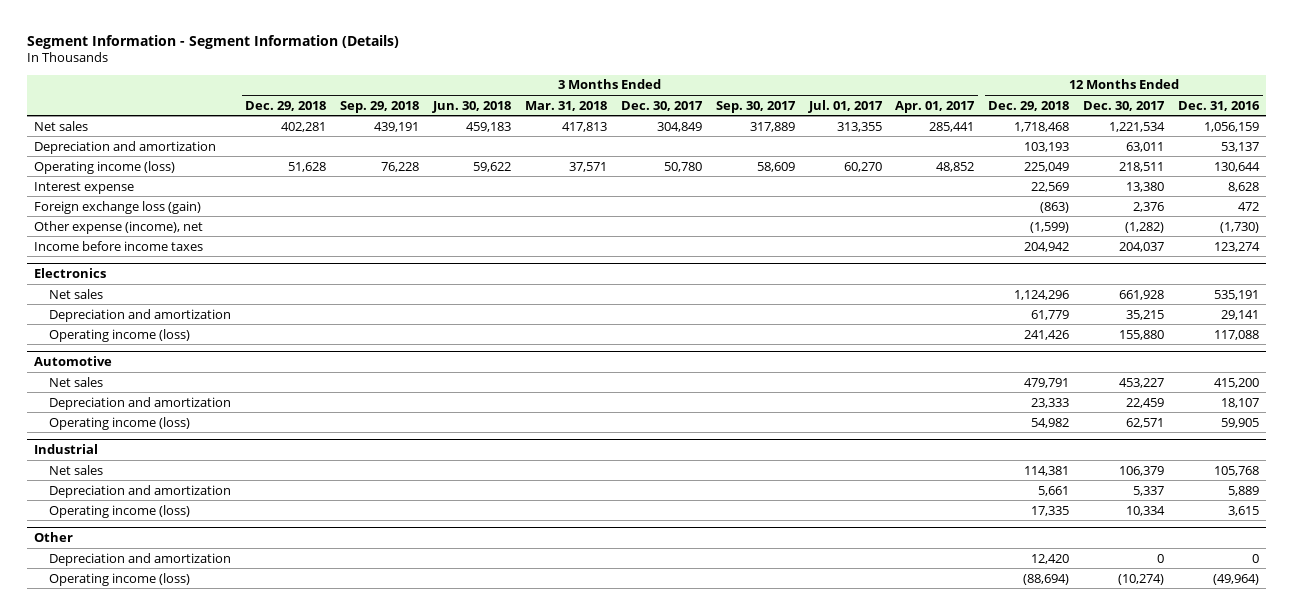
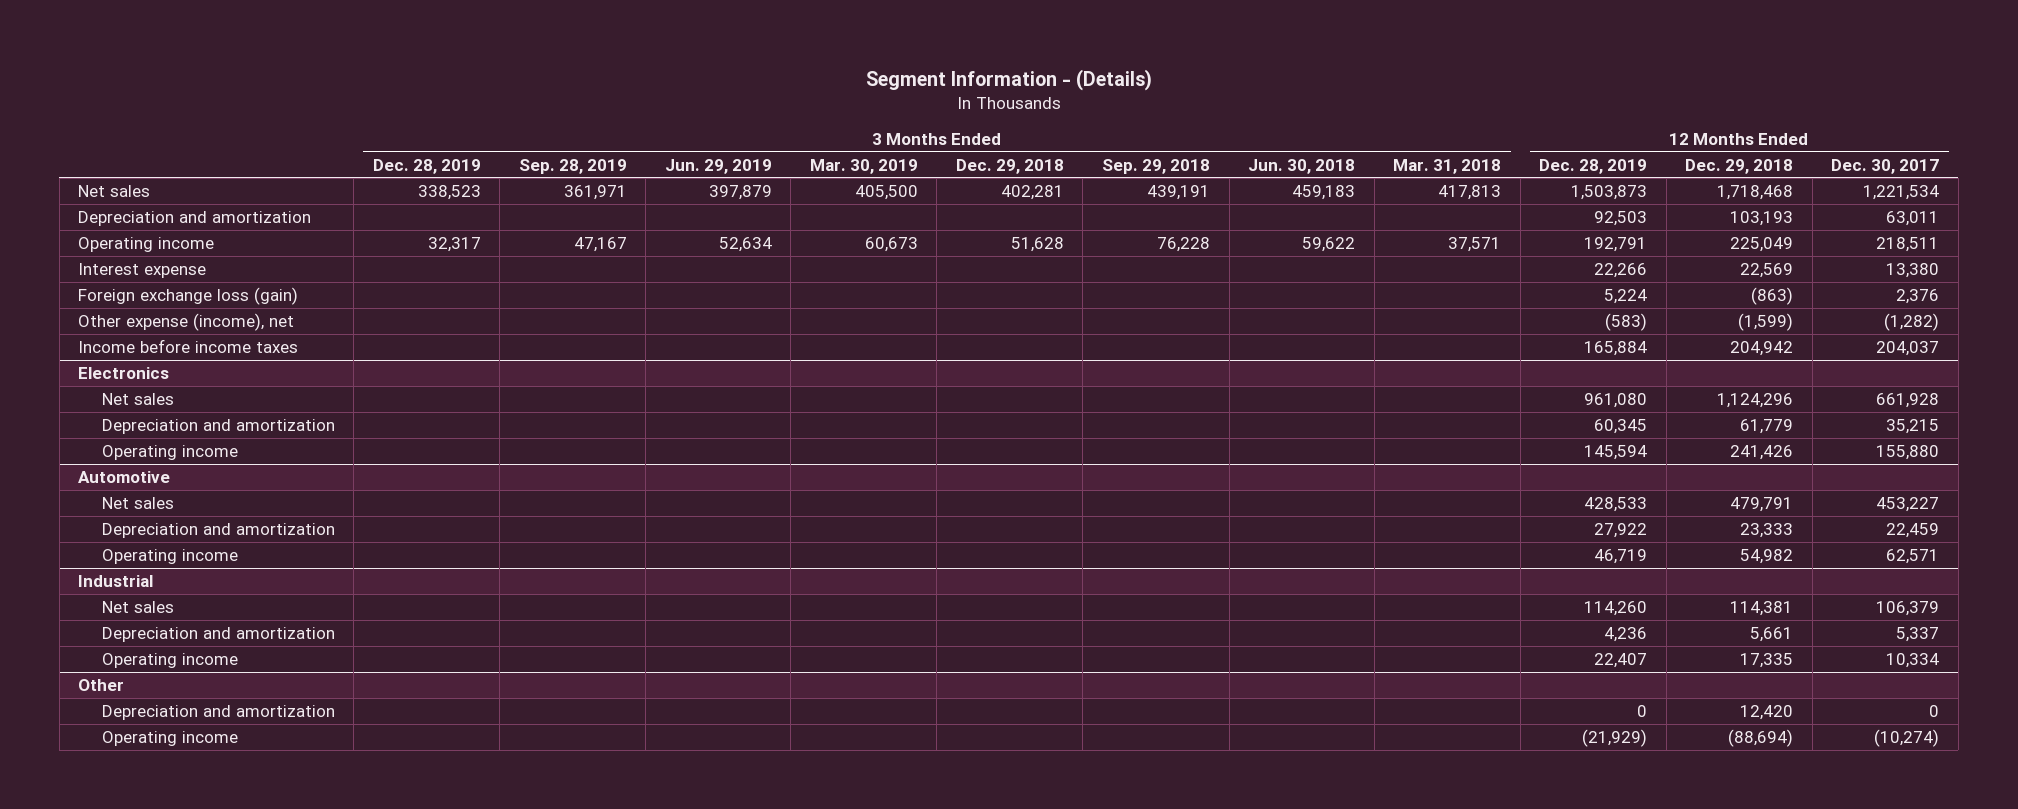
- Segment Information - Segment Information (Details)
+ Segment Information - (Details)
- | 3 Months Ended Dec. 29, 2018 | 3 Months Ended Sep. 29, 2018 | 3 Months Ended Jun. 30, 2018 | 3 Months Ended Mar. 31, 2018 | 3 Months Ended Dec. 30, 2017 | 3 Months Ended Sep. 30, 2017 | 3 Months Ended Jul. 01, 2017 | 3 Months Ended Apr. 01, 2017 | 12 Months Ended Dec. 29, 2018 | 12 Months Ended Dec. 30, 2017 | 12 Months Ended Dec. 31, 2016
+ | 3 Months Ended Dec. 28, 2019 | 3 Months Ended Sep. 28, 2019 | 3 Months Ended Jun. 29, 2019 | 3 Months Ended Mar. 30, 2019 | 3 Months Ended Dec. 29, 2018 | 3 Months Ended Sep. 29, 2018 | 3 Months Ended Jun. 30, 2018 | 3 Months Ended Mar. 31, 2018 | 12 Months Ended Dec. 28, 2019 | 12 Months Ended Dec. 29, 2018 | 12 Months Ended Dec. 30, 2017
- Operating income (loss) | 51,628 | 76,228 | 59,622 | 37,571 | 50,780 | 58,609 | 60,270 | 48,852 | 225,049 | 218,511 | 130,644
+ Operating income | 32,317 | 47,167 | 52,634 | 60,673 | 51,628 | 76,228 | 59,622 | 37,571 | 192,791 | 225,049 | 218,511
@ Electronics
- Operating income (loss) | | | | | | | | | 241,426 | 155,880 | 117,088
+ Operating income | | | | | | | | | 145,594 | 241,426 | 155,880
@ Automotive
- Operating income (loss) | | | | | | | | | 54,982 | 62,571 | 59,905
+ Operating income | | | | | | | | | 46,719 | 54,982 | 62,571
@ Industrial
- Operating income (loss) | | | | | | | | | 17,335 | 10,334 | 3,615
+ Operating income | | | | | | | | | 22,407 | 17,335 | 10,334
@ Other
- Operating income (loss) | | | | | | | | | (88,694) | (10,274) | (49,964)
+ Operating income | | | | | | | | | (21,929) | (88,694) | (10,274)

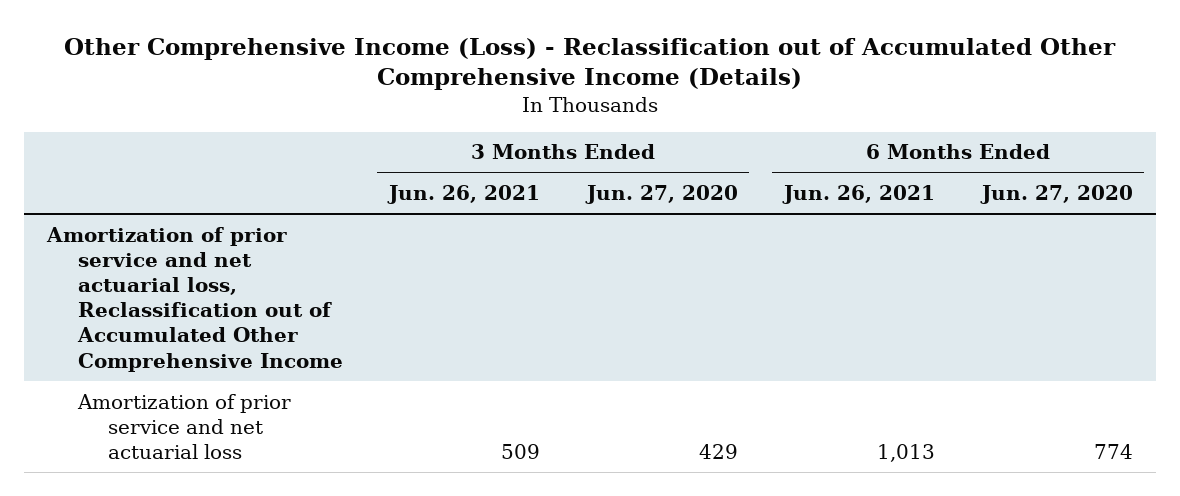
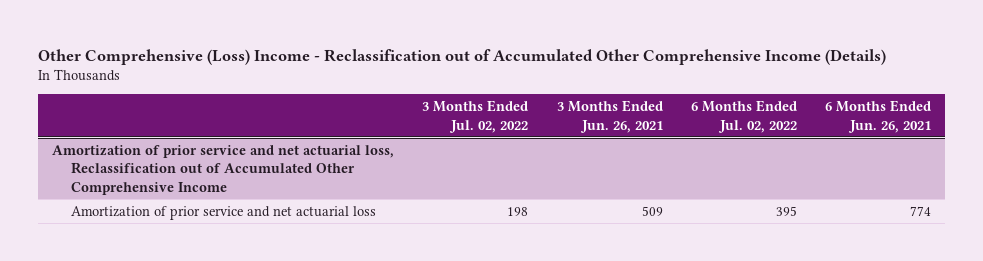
- Other Comprehensive Income (Loss) - Reclassification out of Accumulated Other Comprehensive Income (Details)
+ Other Comprehensive (Loss) Income - Reclassification out of Accumulated Other Comprehensive Income (Details)
- | 3 Months Ended Jun. 26, 2021 | 3 Months Ended Jun. 27, 2020 | 6 Months Ended Jun. 26, 2021 | 6 Months Ended Jun. 27, 2020
+ | 3 Months Ended Jul. 02, 2022 | 3 Months Ended Jun. 26, 2021 | 6 Months Ended Jul. 02, 2022 | 6 Months Ended Jun. 26, 2021
@ Amortization of prior service and net actuarial loss, Reclassification out of Accumulated Other Comprehensive Income
- Amortization of prior service and net actuarial loss | 509 | 429 | 1,013 | 774
+ Amortization of prior service and net actuarial loss | 198 | 509 | 395 | 774

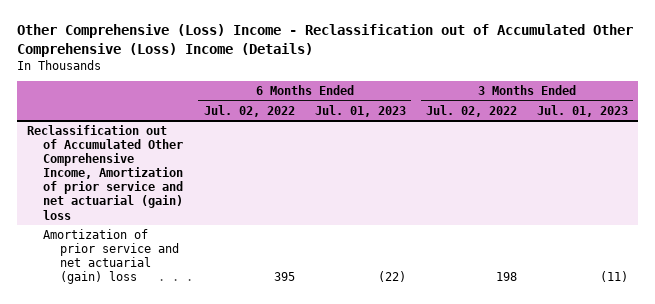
- Other Comprehensive (Loss) Income - Reclassification out of Accumulated Other Comprehensive Income (Details)
+ Other Comprehensive (Loss) Income - Reclassification out of Accumulated Other Comprehensive (Loss) Income (Details)
- | 3 Months Ended Jul. 02, 2022 | 3 Months Ended Jun. 26, 2021 | 6 Months Ended Jul. 02, 2022 | 6 Months Ended Jun. 26, 2021
+ | 6 Months Ended Jul. 02, 2022 | 6 Months Ended Jul. 01, 2023 | 3 Months Ended Jul. 02, 2022 | 3 Months Ended Jul. 01, 2023
- Amortization of prior service and net actuarial loss, Reclassification out of Accumulated Other Comprehensive Income
- Amortization of prior service and net actuarial loss | 198 | 509 | 395 | 774
+ Reclassification out of Accumulated Other Comprehensive Income, Amortization of prior service and net actuarial (gain) loss
+ Amortization of prior service and net actuarial (gain) loss | 395 | (22) | 198 | (11)

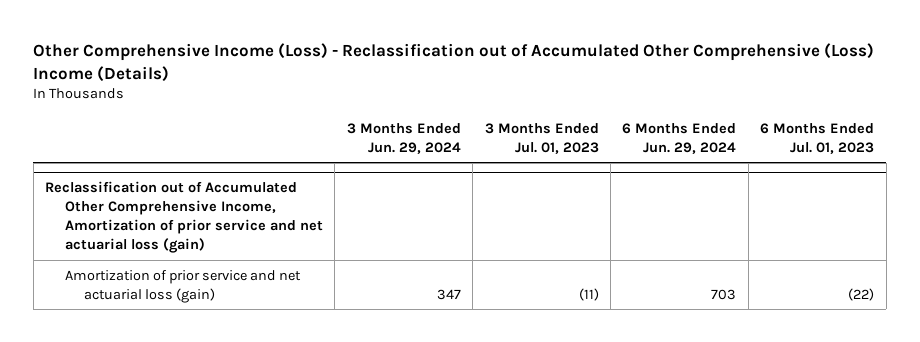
- Other Comprehensive (Loss) Income - Reclassification out of Accumulated Other Comprehensive (Loss) Income (Details)
+ Other Comprehensive Income (Loss) - Reclassification out of Accumulated Other Comprehensive (Loss) Income (Details)
- | 6 Months Ended Jul. 02, 2022 | 6 Months Ended Jul. 01, 2023 | 3 Months Ended Jul. 02, 2022 | 3 Months Ended Jul. 01, 2023
+ | 3 Months Ended Jun. 29, 2024 | 3 Months Ended Jul. 01, 2023 | 6 Months Ended Jun. 29, 2024 | 6 Months Ended Jul. 01, 2023
- Reclassification out of Accumulated Other Comprehensive Income, Amortization of prior service and net actuarial (gain) loss
- Amortization of prior service and net actuarial (gain) loss | 395 | (22) | 198 | (11)
+ Reclassification out of Accumulated Other Comprehensive Income, Amortization of prior service and net actuarial loss (gain)
+ Amortization of prior service and net actuarial loss (gain) | 347 | (11) | 703 | (22)

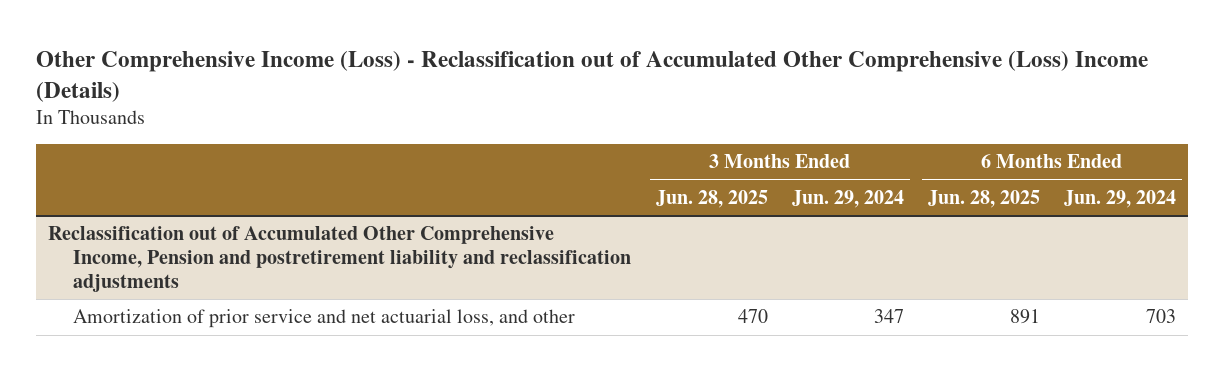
- | 3 Months Ended Jun. 29, 2024 | 3 Months Ended Jul. 01, 2023 | 6 Months Ended Jun. 29, 2024 | 6 Months Ended Jul. 01, 2023
+ | 3 Months Ended Jun. 28, 2025 | 3 Months Ended Jun. 29, 2024 | 6 Months Ended Jun. 28, 2025 | 6 Months Ended Jun. 29, 2024
- Reclassification out of Accumulated Other Comprehensive Income, Amortization of prior service and net actuarial loss (gain)
- Amortization of prior service and net actuarial loss (gain) | 347 | (11) | 703 | (22)
+ Reclassification out of Accumulated Other Comprehensive Income, Pension and postretirement liability and reclassification adjustments
+ Amortization of prior service and net actuarial loss, and other | 470 | 347 | 891 | 703

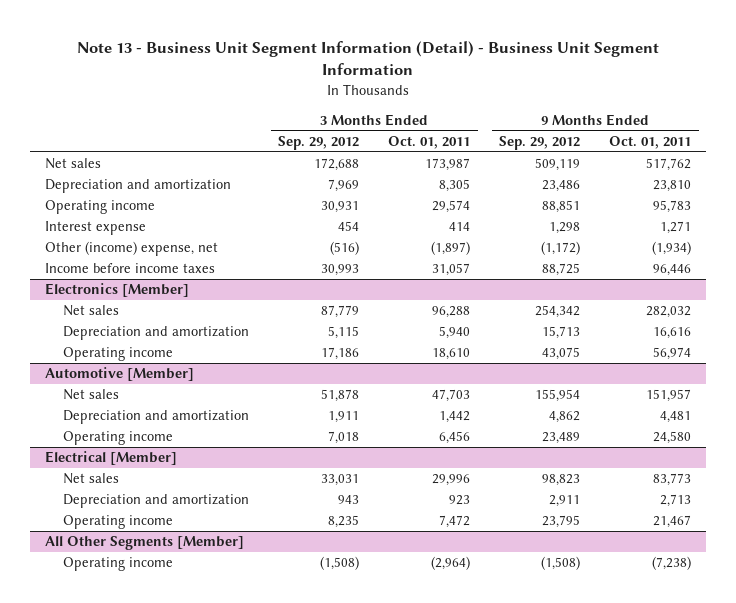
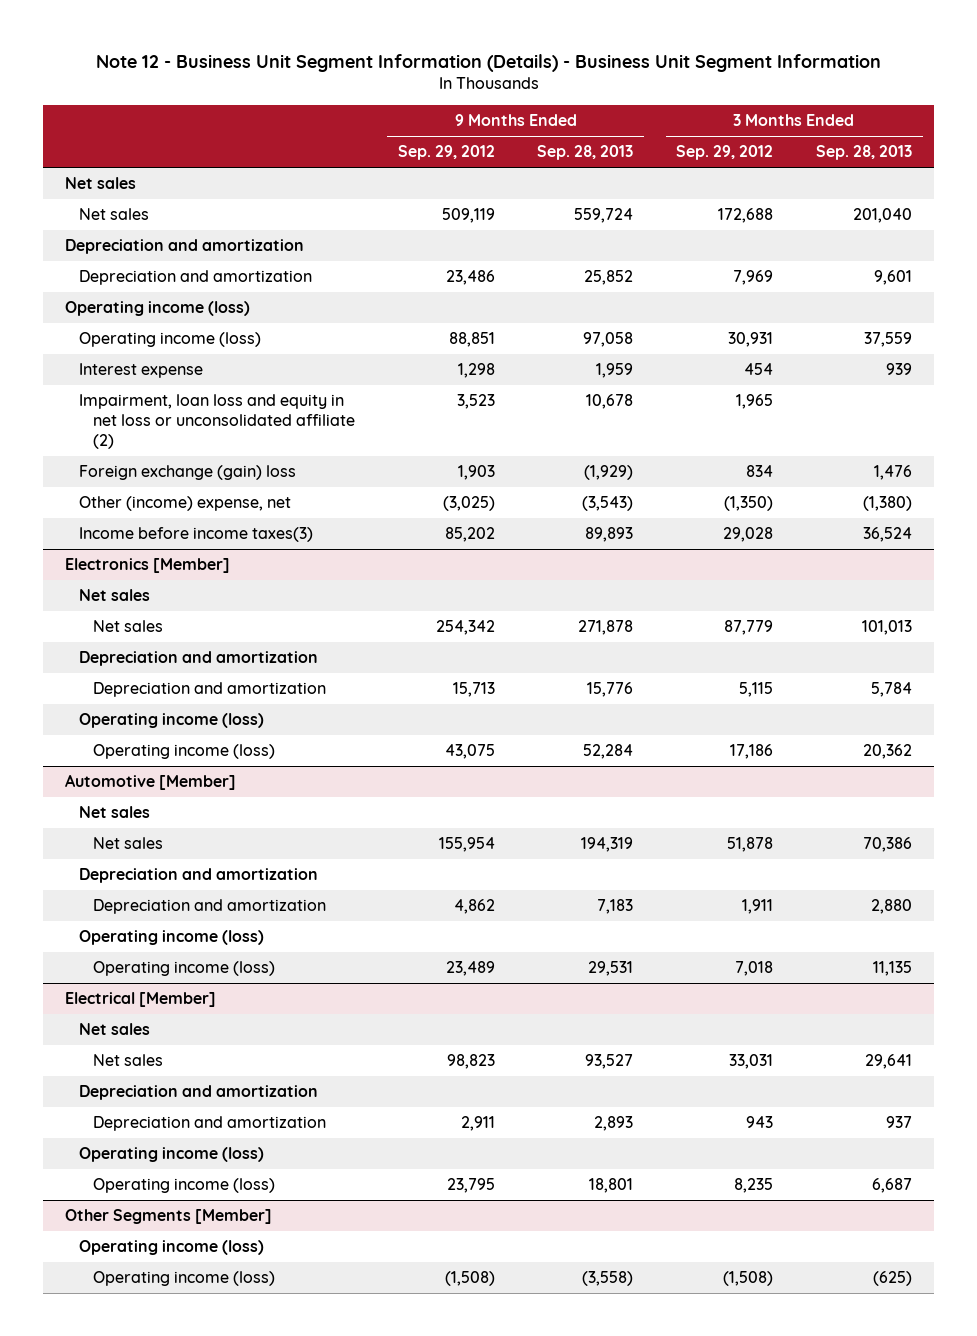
- Note 13 - Business Unit Segment Information (Detail) - Business Unit Segment Information
+ Note 12 - Business Unit Segment Information (Details) - Business Unit Segment Information
- | 3 Months Ended Sep. 29, 2012 | 3 Months Ended Oct. 01, 2011 | 9 Months Ended Sep. 29, 2012 | 9 Months Ended Oct. 01, 2011
+ | 9 Months Ended Sep. 29, 2012 | 9 Months Ended Sep. 28, 2013 | 3 Months Ended Sep. 29, 2012 | 3 Months Ended Sep. 28, 2013
+ Net sales
+ Depreciation and amortization
- Operating income | 30,931 | 29,574 | 88,851 | 95,783
+ Operating income (loss)
+ Operating income (loss) | 88,851 | 97,058 | 30,931 | 37,559
- Other (income) expense, net | (516) | (1,897) | (1,172) | (1,934)
- Income before income taxes | 30,993 | 31,057 | 88,725 | 96,446
+ Impairment, loan loss and equity in net loss or unconsolidated affiliate (2) | 3,523 | 10,678 | 1,965 |
+ Foreign exchange (gain) loss | 1,903 | (1,929) | 834 | 1,476
+ Other (income) expense, net | (3,025) | (3,543) | (1,350) | (1,380)
+ Income before income taxes(3) | 85,202 | 89,893 | 29,028 | 36,524
@ Electronics [Member]
+ Net sales
+ Depreciation and amortization
- Operating income | 17,186 | 18,610 | 43,075 | 56,974
+ Operating income (loss)
+ Operating income (loss) | 43,075 | 52,284 | 17,186 | 20,362
@ Automotive [Member]
+ Net sales
+ Depreciation and amortization
- Operating income | 7,018 | 6,456 | 23,489 | 24,580
+ Operating income (loss)
+ Operating income (loss) | 23,489 | 29,531 | 7,018 | 11,135
@ Electrical [Member]
+ Net sales
+ Depreciation and amortization
- Operating income | 8,235 | 7,472 | 23,795 | 21,467
- All Other Segments [Member]
- Operating income | (1,508) | (2,964) | (1,508) | (7,238)
@ Electrical [Member]
+ Operating income (loss)
+ Operating income (loss) | 23,795 | 18,801 | 8,235 | 6,687
+ Other Segments [Member]
+ Operating income (loss)
+ Operating income (loss) | (1,508) | (3,558) | (1,508) | (625)

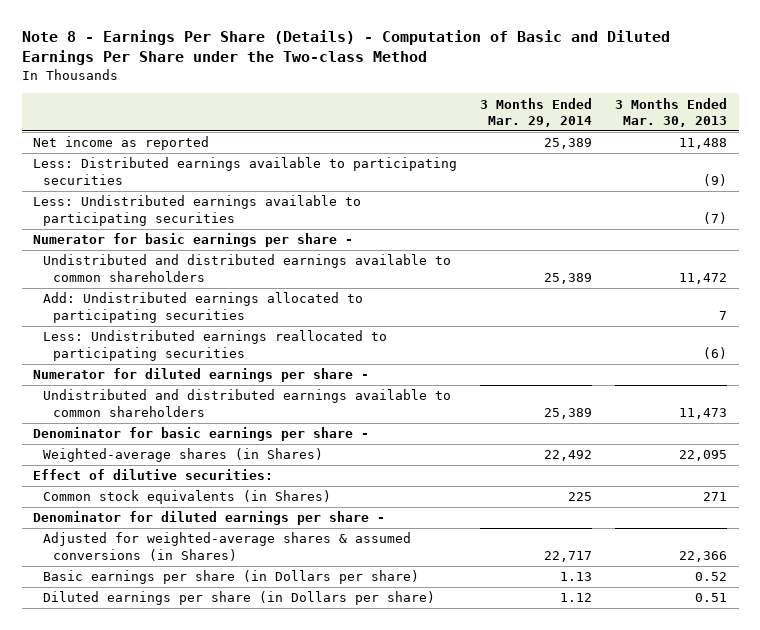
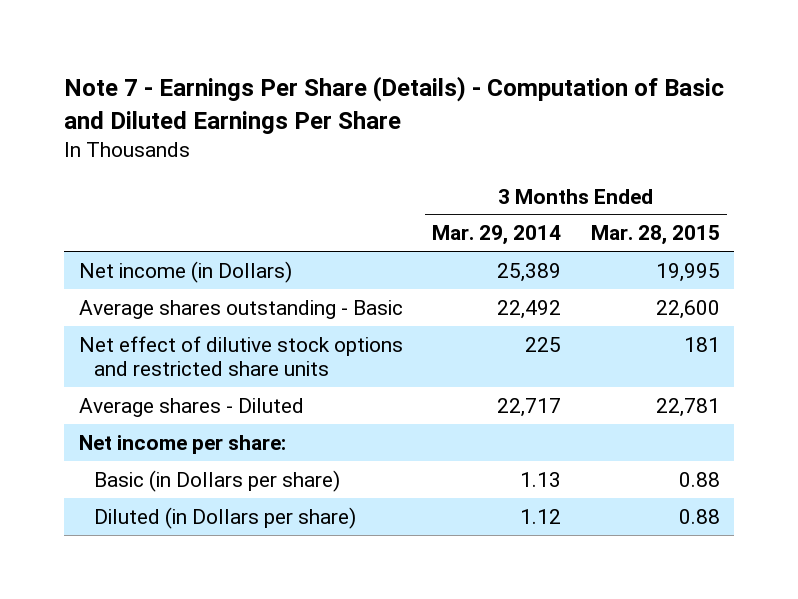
- Note 8 - Earnings Per Share (Details) - Computation of Basic and Diluted Earnings Per Share under the Two-class Method
+ Note 7 - Earnings Per Share (Details) - Computation of Basic and Diluted Earnings Per Share
- | 3 Months Ended Mar. 29, 2014 | 3 Months Ended Mar. 30, 2013
+ | 3 Months Ended Mar. 29, 2014 | 3 Months Ended Mar. 28, 2015
- Net income as reported | 25,389 | 11,488
- Less: Distributed earnings available to participating securities | | (9)
- Less: Undistributed earnings available to participating securities | | (7)
- Numerator for basic earnings per share -
- Undistributed and distributed earnings available to common shareholders | 25,389 | 11,472
- Add: Undistributed earnings allocated to participating securities | | 7
- Less: Undistributed earnings reallocated to participating securities | | (6)
- Numerator for diluted earnings per share -
- Undistributed and distributed earnings available to common shareholders | 25,389 | 11,473
- Denominator for basic earnings per share -
- Weighted-average shares (in Shares) | 22,492 | 22,095
- Effect of dilutive securities:
- Common stock equivalents (in Shares) | 225 | 271
- Denominator for diluted earnings per share -
- Adjusted for weighted-average shares & assumed conversions (in Shares) | 22,717 | 22,366
- Basic earnings per share (in Dollars per share) | 1.13 | 0.52
- Diluted earnings per share (in Dollars per share) | 1.12 | 0.51
+ Net income (in Dollars) | 25,389 | 19,995
+ Average shares outstanding - Basic | 22,492 | 22,600
+ Net effect of dilutive stock options and restricted share units | 225 | 181
+ Average shares - Diluted | 22,717 | 22,781
+ Net income per share:
+ Basic (in Dollars per share) | 1.13 | 0.88
+ Diluted (in Dollars per share) | 1.12 | 0.88

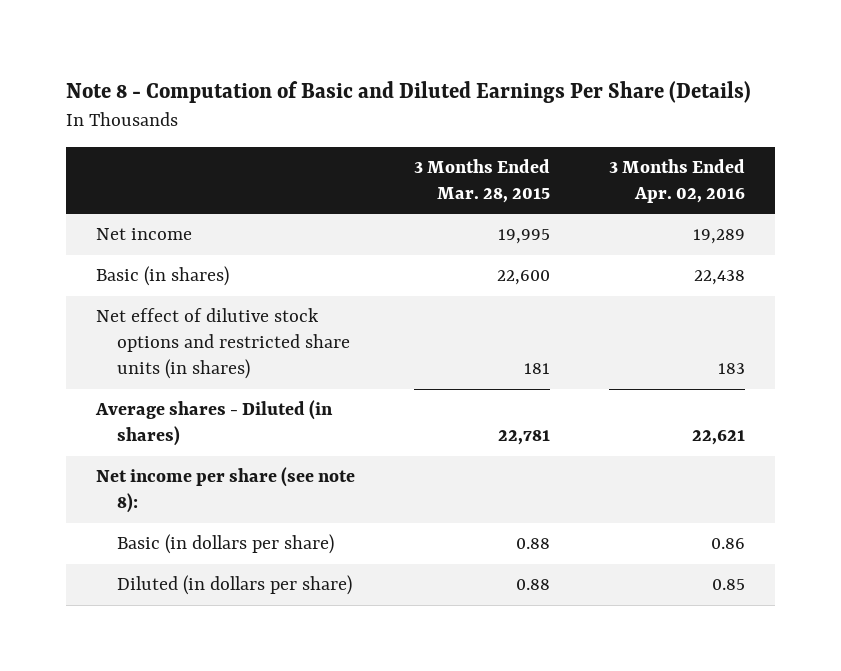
- Note 7 - Earnings Per Share (Details) - Computation of Basic and Diluted Earnings Per Share
+ Note 8 - Computation of Basic and Diluted Earnings Per Share (Details)
- | 3 Months Ended Mar. 29, 2014 | 3 Months Ended Mar. 28, 2015
+ | 3 Months Ended Mar. 28, 2015 | 3 Months Ended Apr. 02, 2016
- Net income (in Dollars) | 25,389 | 19,995
- Average shares outstanding - Basic | 22,492 | 22,600
- Net effect of dilutive stock options and restricted share units | 225 | 181
- Average shares - Diluted | 22,717 | 22,781
- Net income per share:
- Basic (in Dollars per share) | 1.13 | 0.88
- Diluted (in Dollars per share) | 1.12 | 0.88
+ Net income | 19,995 | 19,289
+ Basic (in shares) | 22,600 | 22,438
+ Net effect of dilutive stock options and restricted share units (in shares) | 181 | 183
+ Average shares - Diluted (in shares) | 22,781 | 22,621
+ Net income per share (see note 8):
+ Basic (in dollars per share) | 0.88 | 0.86
+ Diluted (in dollars per share) | 0.88 | 0.85

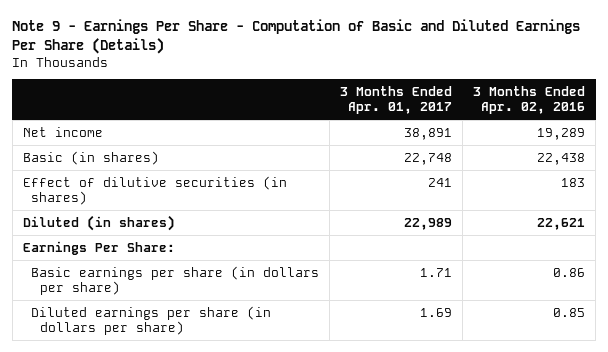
- Note 8 - Computation of Basic and Diluted Earnings Per Share (Details)
+ Note 9 - Earnings Per Share - Computation of Basic and Diluted Earnings Per Share (Details)
- | 3 Months Ended Mar. 28, 2015 | 3 Months Ended Apr. 02, 2016
+ | 3 Months Ended Apr. 01, 2017 | 3 Months Ended Apr. 02, 2016
- Net effect of dilutive stock options and restricted share units (in shares) | 181 | 183
- Average shares - Diluted (in shares) | 22,781 | 22,621
- Net income per share (see note 8):
- Basic (in dollars per share) | 0.88 | 0.86
- Diluted (in dollars per share) | 0.88 | 0.85
+ Effect of dilutive securities (in shares) | 241 | 183
+ Diluted (in shares) | 22,989 | 22,621
+ Earnings Per Share:
+ Basic earnings per share (in dollars per share) | 1.71 | 0.86
+ Diluted earnings per share (in dollars per share) | 1.69 | 0.85

